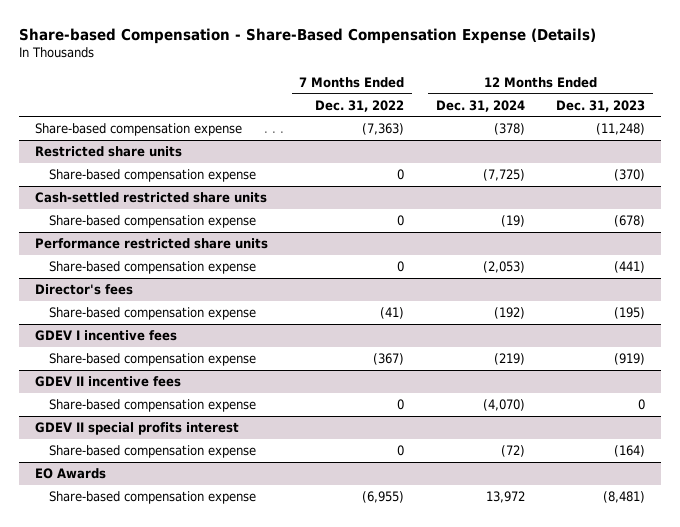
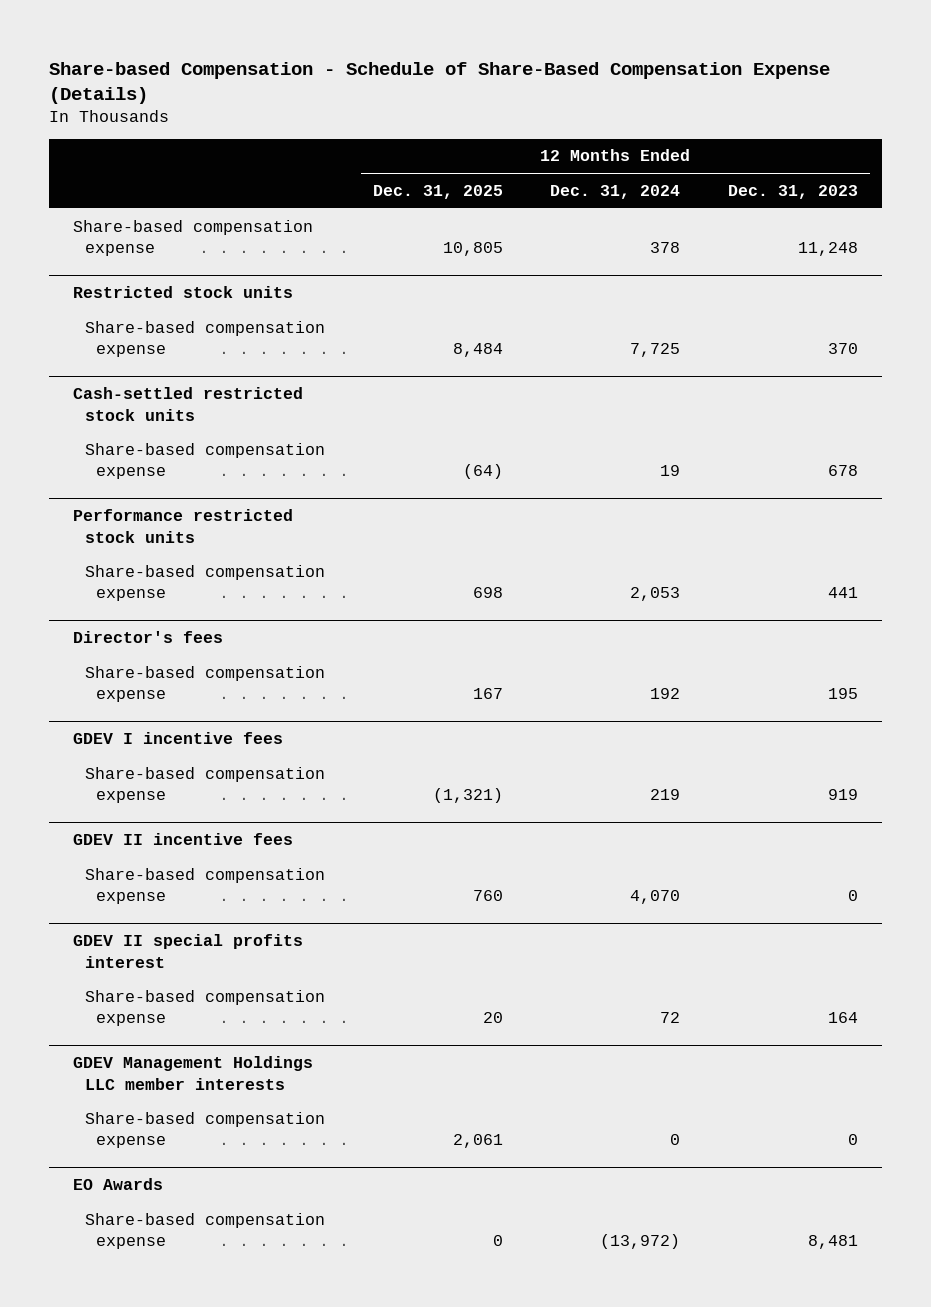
- Share-based Compensation - Share-Based Compensation Expense (Details)
+ Share-based Compensation - Schedule of Share-Based Compensation Expense (Details)
- | 7 Months Ended Dec. 31, 2022 | 12 Months Ended Dec. 31, 2024 | 12 Months Ended Dec. 31, 2023
+ | 12 Months Ended Dec. 31, 2025 | 12 Months Ended Dec. 31, 2024 | 12 Months Ended Dec. 31, 2023
- Share-based compensation expense | (7,363) | (378) | (11,248)
- Restricted share units
- Share-based compensation expense | 0 | (7,725) | (370)
- Cash-settled restricted share units
- Share-based compensation expense | 0 | (19) | (678)
- Performance restricted share units
- Share-based compensation expense | 0 | (2,053) | (441)
+ Share-based compensation expense | 10,805 | 378 | 11,248
+ Restricted stock units
+ Share-based compensation expense | 8,484 | 7,725 | 370
+ Cash-settled restricted stock units
+ Share-based compensation expense | (64) | 19 | 678
+ Performance restricted stock units
+ Share-based compensation expense | 698 | 2,053 | 441
@ Director's fees
- Share-based compensation expense | (41) | (192) | (195)
+ Share-based compensation expense | 167 | 192 | 195
@ GDEV I incentive fees
- Share-based compensation expense | (367) | (219) | (919)
+ Share-based compensation expense | (1,321) | 219 | 919
@ GDEV II incentive fees
- Share-based compensation expense | 0 | (4,070) | 0
+ Share-based compensation expense | 760 | 4,070 | 0
@ GDEV II special profits interest
- Share-based compensation expense | 0 | (72) | (164)
+ Share-based compensation expense | 20 | 72 | 164
+ GDEV Management Holdings LLC member interests
+ Share-based compensation expense | 2,061 | 0 | 0
@ EO Awards
- Share-based compensation expense | (6,955) | 13,972 | (8,481)
+ Share-based compensation expense | 0 | (13,972) | 8,481

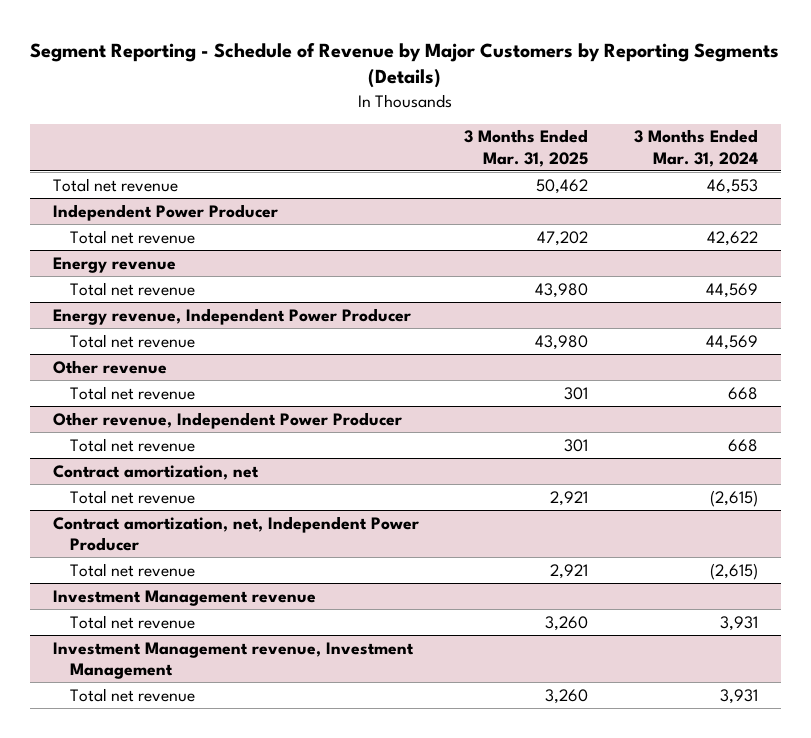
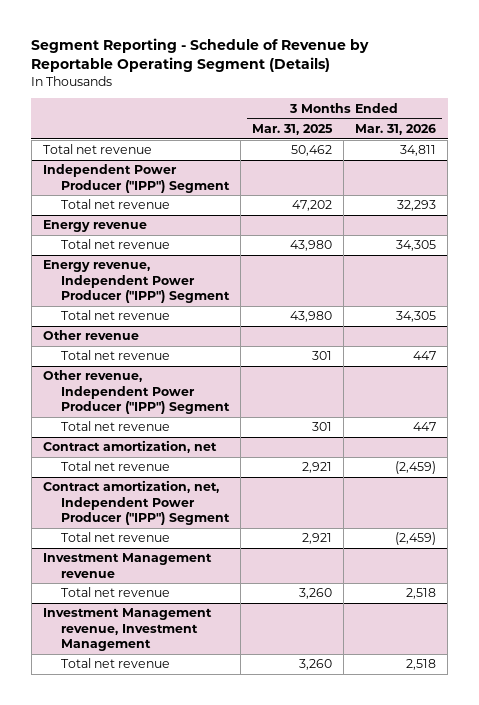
- Segment Reporting - Schedule of Revenue by Major Customers by Reporting Segments (Details)
+ Segment Reporting - Schedule of Revenue by Reportable Operating Segment (Details)
- | 3 Months Ended Mar. 31, 2025 | 3 Months Ended Mar. 31, 2024
+ | 3 Months Ended Mar. 31, 2025 | 3 Months Ended Mar. 31, 2026
- Independent Power Producer
+ Independent Power Producer ("IPP") Segment
- Energy revenue, Independent Power Producer
+ Energy revenue, Independent Power Producer ("IPP") Segment
- Other revenue, Independent Power Producer
+ Other revenue, Independent Power Producer ("IPP") Segment
- Contract amortization, net, Independent Power Producer
+ Contract amortization, net, Independent Power Producer ("IPP") Segment

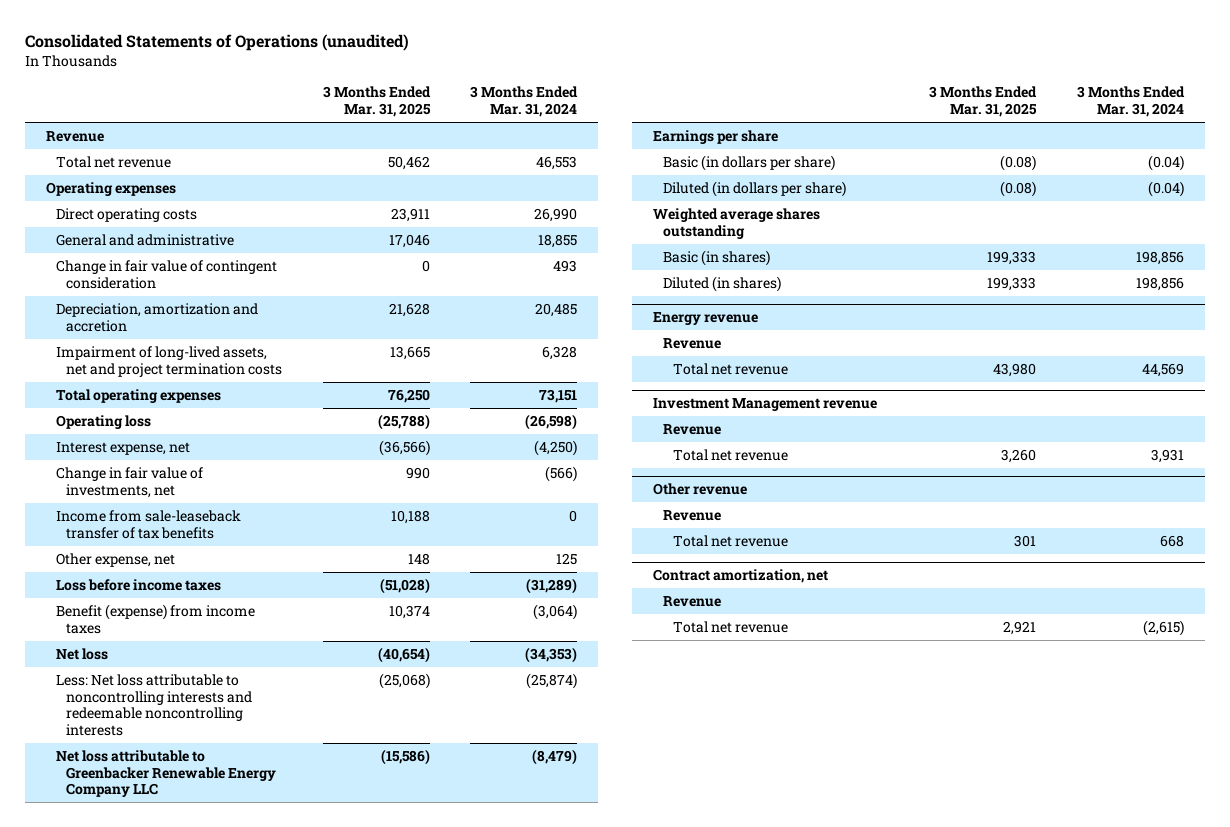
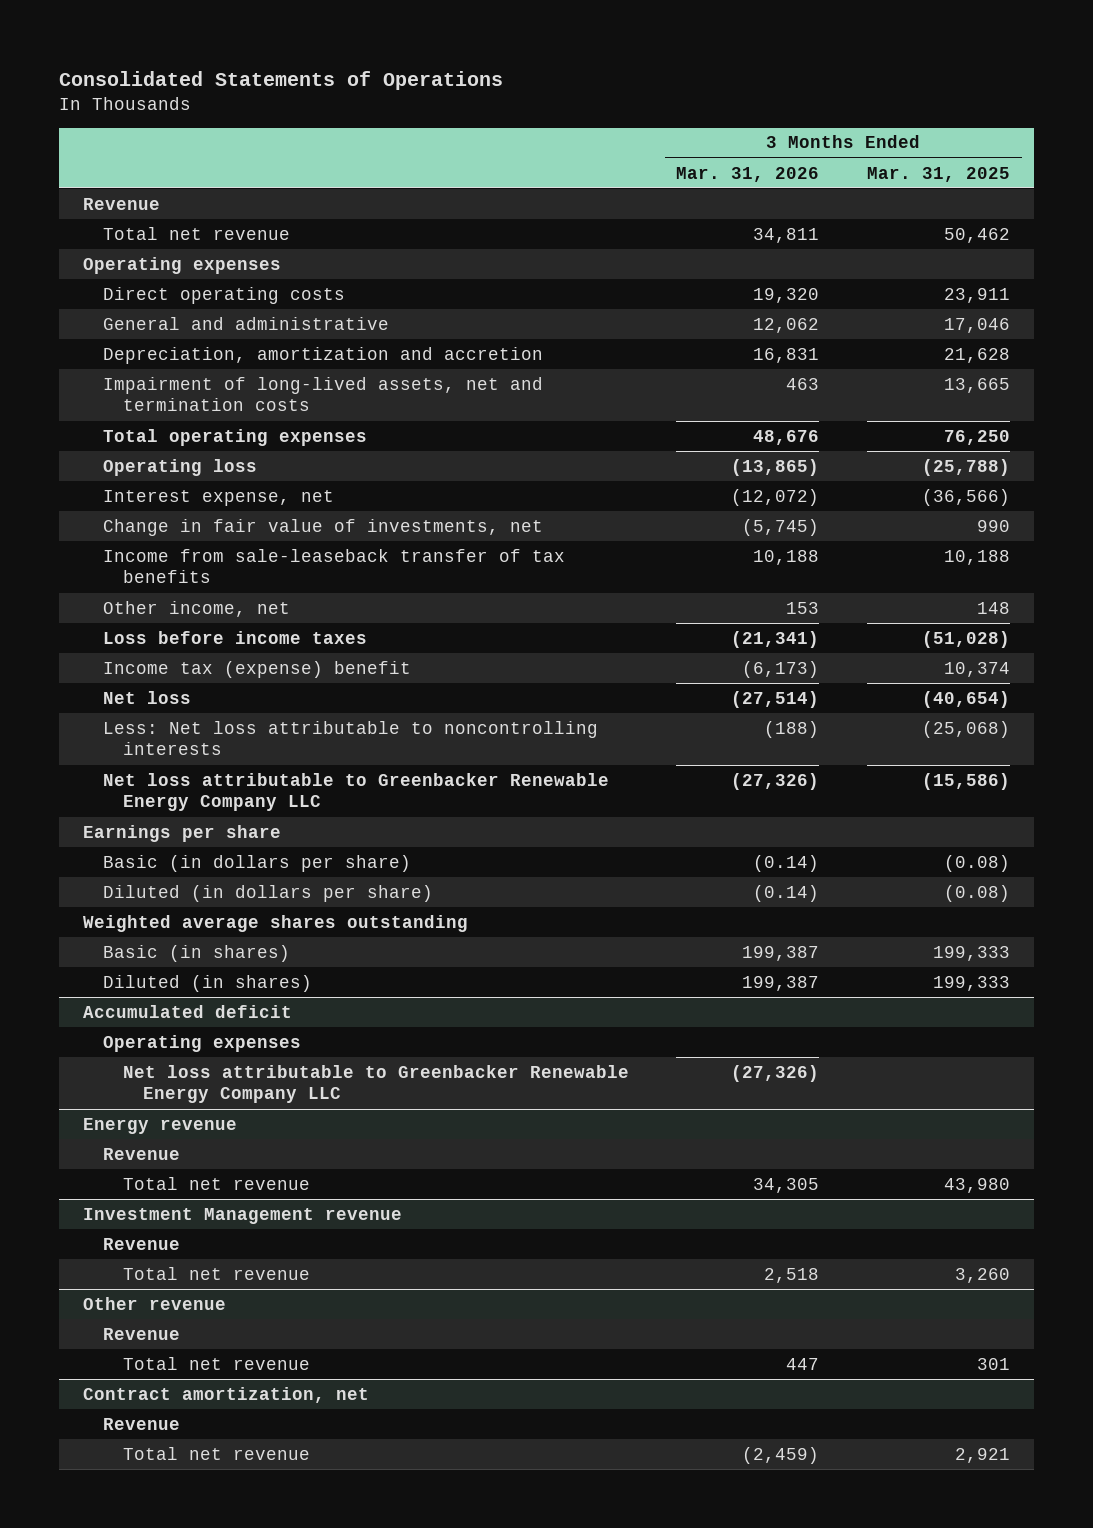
- Consolidated Statements of Operations (unaudited)
+ Consolidated Statements of Operations
- | 3 Months Ended Mar. 31, 2025 | 3 Months Ended Mar. 31, 2024
+ | 3 Months Ended Mar. 31, 2026 | 3 Months Ended Mar. 31, 2025
- Change in fair value of contingent consideration | 0 | 493
- Impairment of long-lived assets, net and project termination costs | 13,665 | 6,328
+ Impairment of long-lived assets, net and termination costs | 463 | 13,665
- Other expense, net | 148 | 125
+ Other income, net | 153 | 148
- Benefit (expense) from income taxes | 10,374 | (3,064)
+ Income tax (expense) benefit | (6,173) | 10,374
- Less: Net loss attributable to noncontrolling interests and redeemable noncontrolling interests | (25,068) | (25,874)
+ Less: Net loss attributable to noncontrolling interests | (188) | (25,068)
+ Accumulated deficit
+ Operating expenses
+ Net loss attributable to Greenbacker Renewable Energy Company LLC | (27,326) |

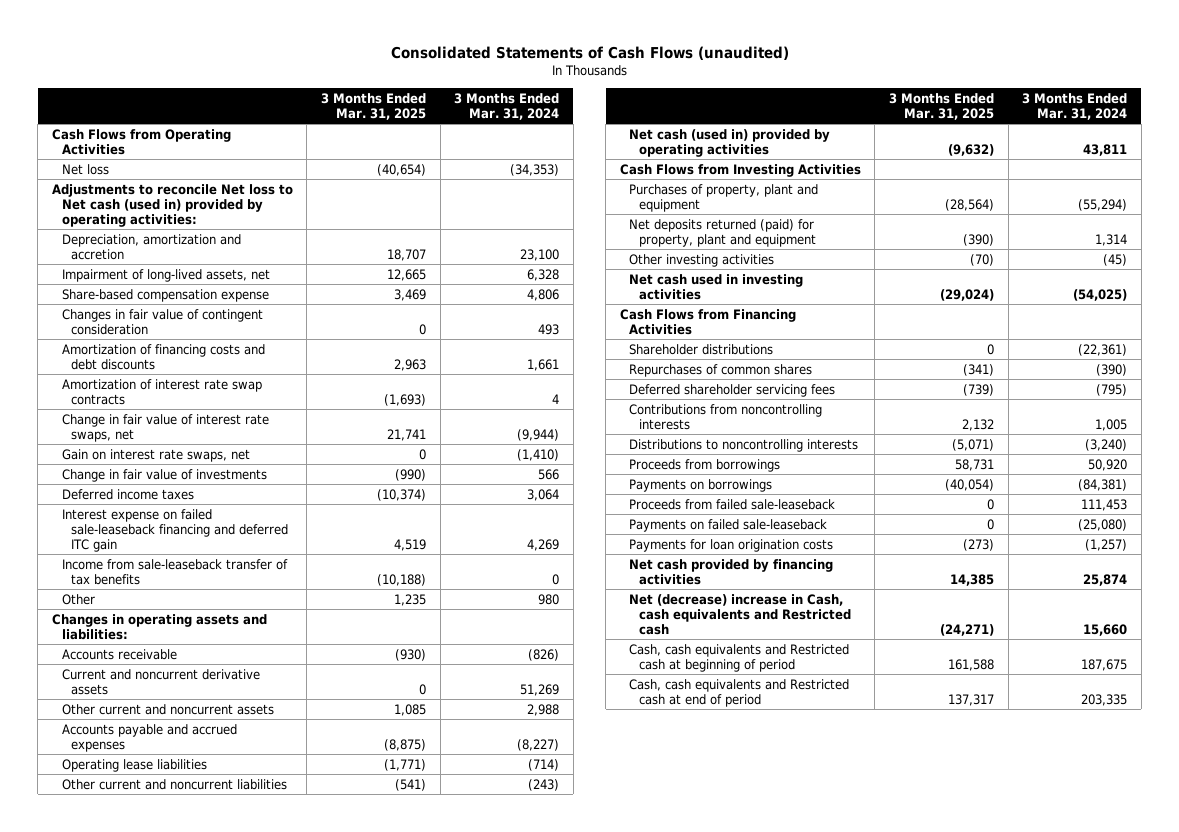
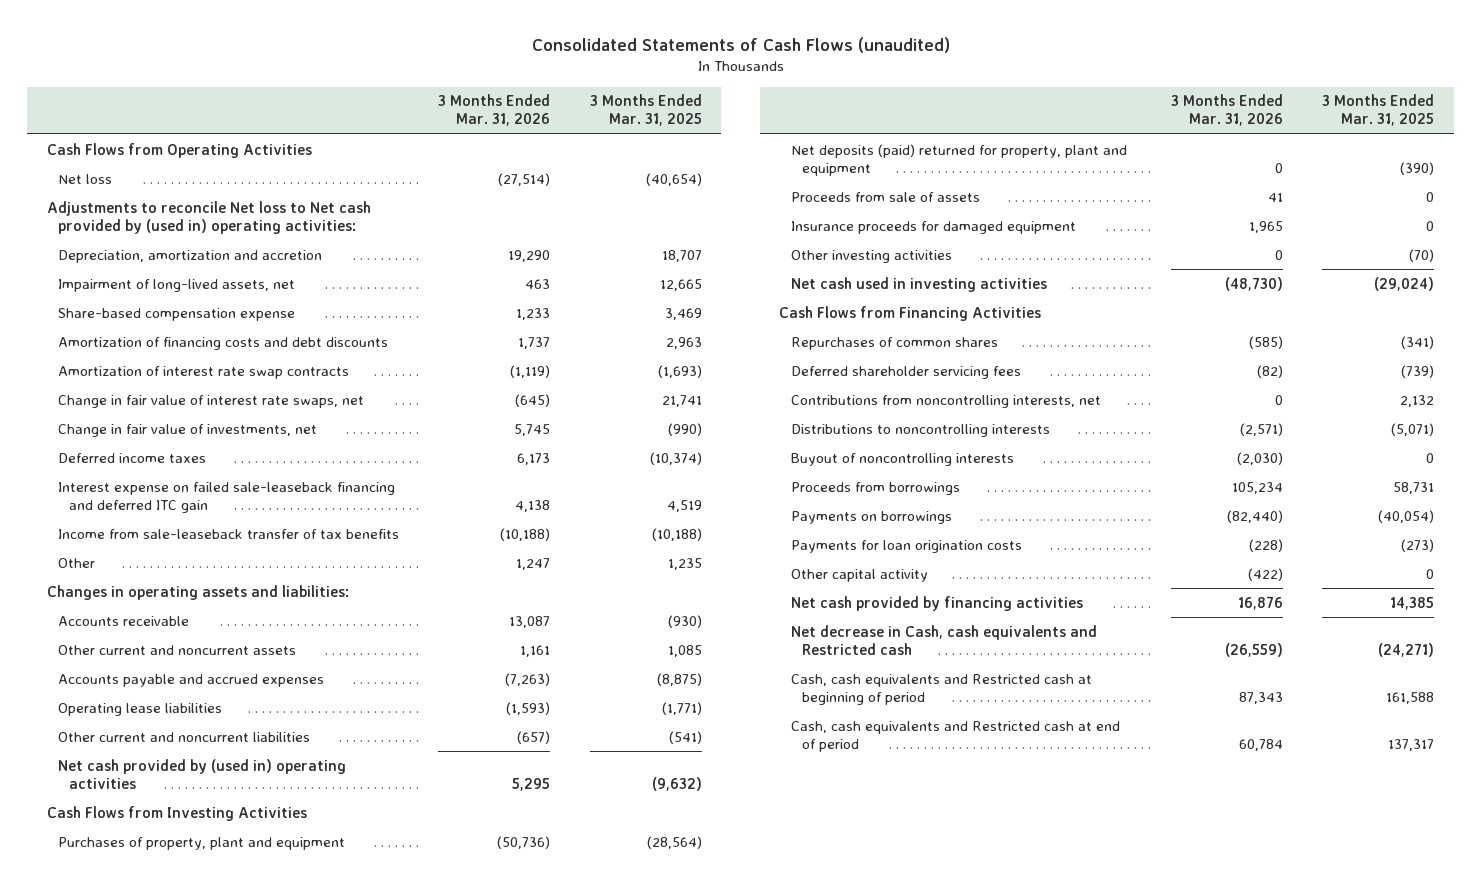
- | 3 Months Ended Mar. 31, 2025 | 3 Months Ended Mar. 31, 2024
+ | 3 Months Ended Mar. 31, 2026 | 3 Months Ended Mar. 31, 2025
- Adjustments to reconcile Net loss to Net cash (used in) provided by operating activities:
+ Adjustments to reconcile Net loss to Net cash provided by (used in) operating activities:
- Changes in fair value of contingent consideration | 0 | 493
- Gain on interest rate swaps, net | 0 | (1,410)
- Change in fair value of investments | (990) | 566
+ Change in fair value of investments, net | 5,745 | (990)
- Current and noncurrent derivative assets | 0 | 51,269
- Net cash (used in) provided by operating activities | (9,632) | 43,811
+ Net cash provided by (used in) operating activities | 5,295 | (9,632)
- Net deposits returned (paid) for property, plant and equipment | (390) | 1,314
+ Net deposits (paid) returned for property, plant and equipment | 0 | (390)
+ Proceeds from sale of assets | 41 | 0
+ Insurance proceeds for damaged equipment | 1,965 | 0
- Shareholder distributions | 0 | (22,361)
- Contributions from noncontrolling interests | 2,132 | 1,005
+ Contributions from noncontrolling interests, net | 0 | 2,132
+ Buyout of noncontrolling interests | (2,030) | 0
- Proceeds from failed sale-leaseback | 0 | 111,453
- Payments on failed sale-leaseback | 0 | (25,080)
+ Other capital activity | (422) | 0
- Net (decrease) increase in Cash, cash equivalents and Restricted cash | (24,271) | 15,660
+ Net decrease in Cash, cash equivalents and Restricted cash | (26,559) | (24,271)

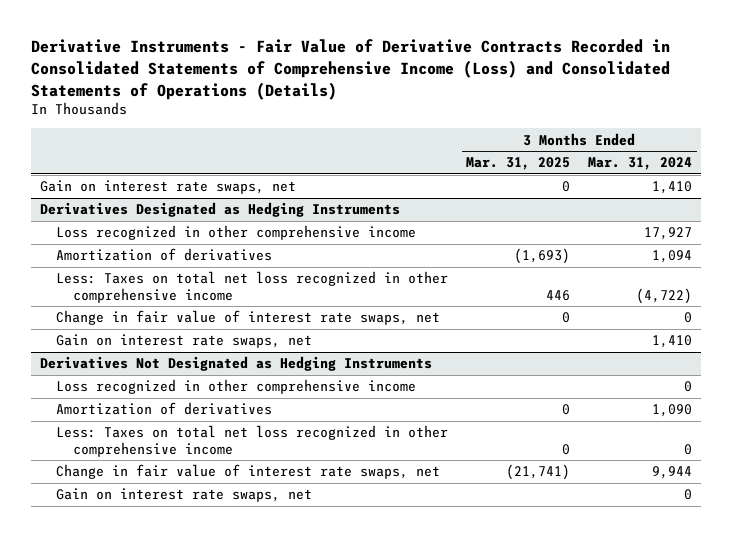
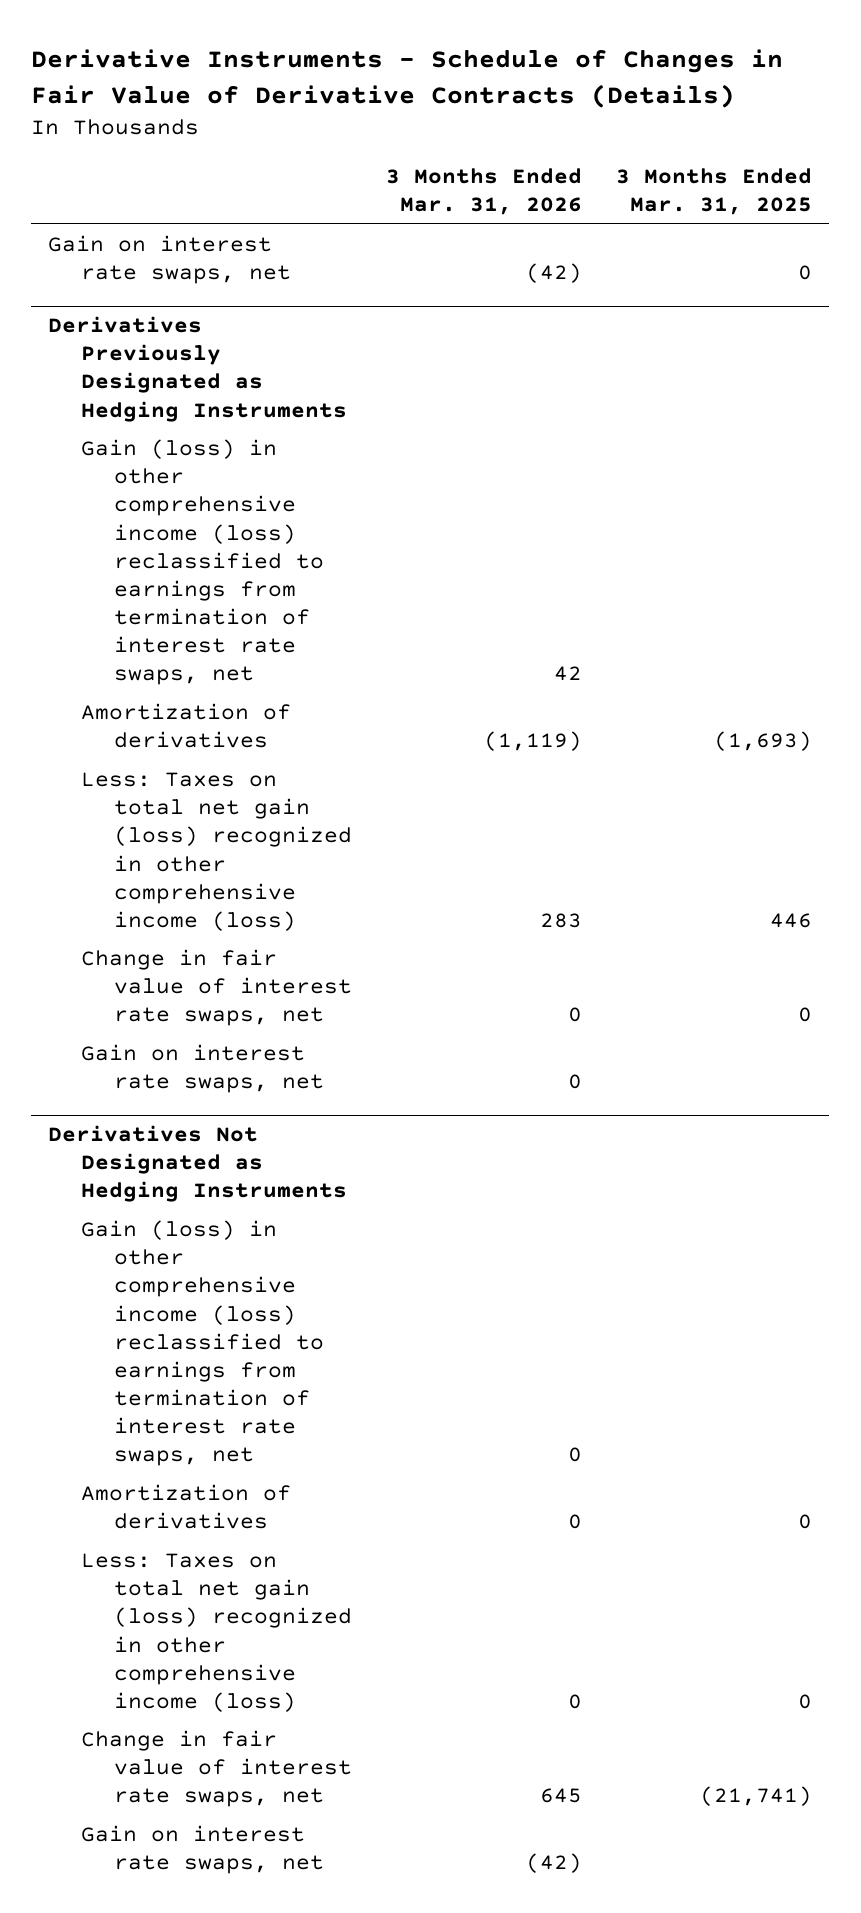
- Derivative Instruments - Fair Value of Derivative Contracts Recorded in Consolidated Statements of Comprehensive Income (Loss) and Consolidated Statements of Operations (Details)
+ Derivative Instruments - Schedule of Changes in Fair Value of Derivative Contracts (Details)
- | 3 Months Ended Mar. 31, 2025 | 3 Months Ended Mar. 31, 2024
+ | 3 Months Ended Mar. 31, 2026 | 3 Months Ended Mar. 31, 2025
- Derivatives Designated as Hedging Instruments
- Loss recognized in other comprehensive income | | 17,927
+ Derivatives Previously Designated as Hedging Instruments
+ Gain (loss) in other comprehensive income (loss) reclassified to earnings from termination of interest rate swaps, net | 42 |
- Less: Taxes on total net loss recognized in other comprehensive income | 446 | (4,722)
+ Less: Taxes on total net gain (loss) recognized in other comprehensive income (loss) | 283 | 446
@ Derivatives Not Designated as Hedging Instruments
- Loss recognized in other comprehensive income | | 0
+ Gain (loss) in other comprehensive income (loss) reclassified to earnings from termination of interest rate swaps, net | 0 |
- Less: Taxes on total net loss recognized in other comprehensive income | 0 | 0
+ Less: Taxes on total net gain (loss) recognized in other comprehensive income (loss) | 0 | 0

